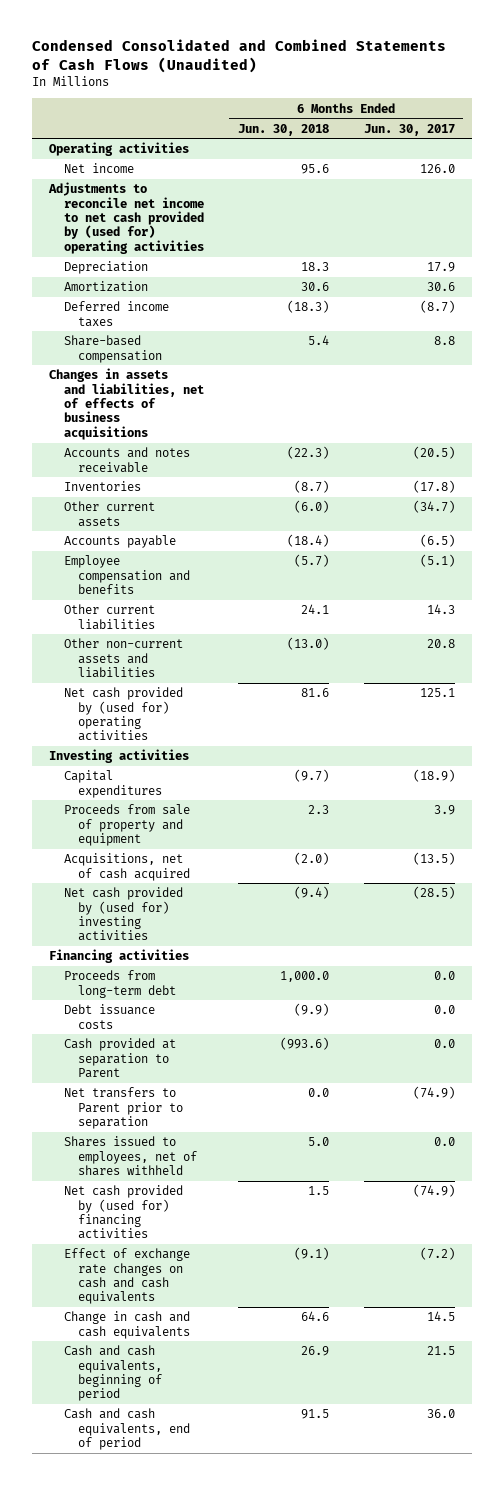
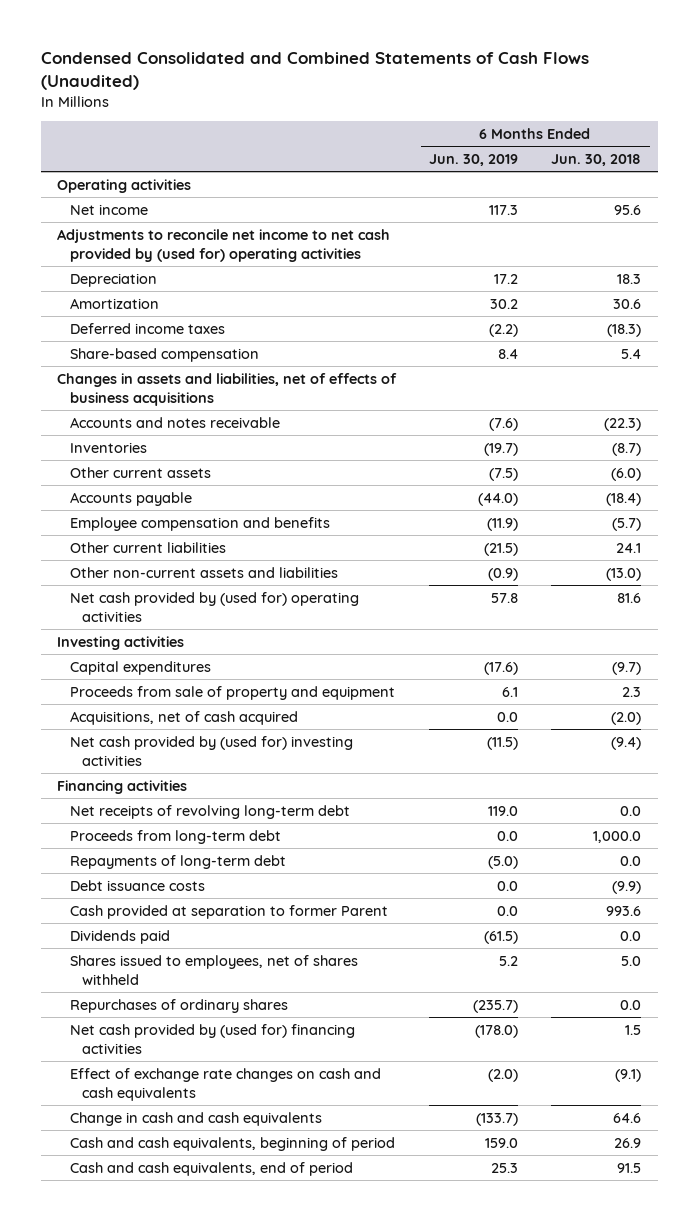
- | 6 Months Ended Jun. 30, 2018 | 6 Months Ended Jun. 30, 2017
+ | 6 Months Ended Jun. 30, 2019 | 6 Months Ended Jun. 30, 2018
+ Net receipts of revolving long-term debt | 119.0 | 0.0
+ Repayments of long-term debt | (5.0) | 0.0
- Cash provided at separation to Parent | (993.6) | 0.0
- Net transfers to Parent prior to separation | 0.0 | (74.9)
+ Cash provided at separation to former Parent | 0.0 | 993.6
+ Dividends paid | (61.5) | 0.0
+ Repurchases of ordinary shares | (235.7) | 0.0

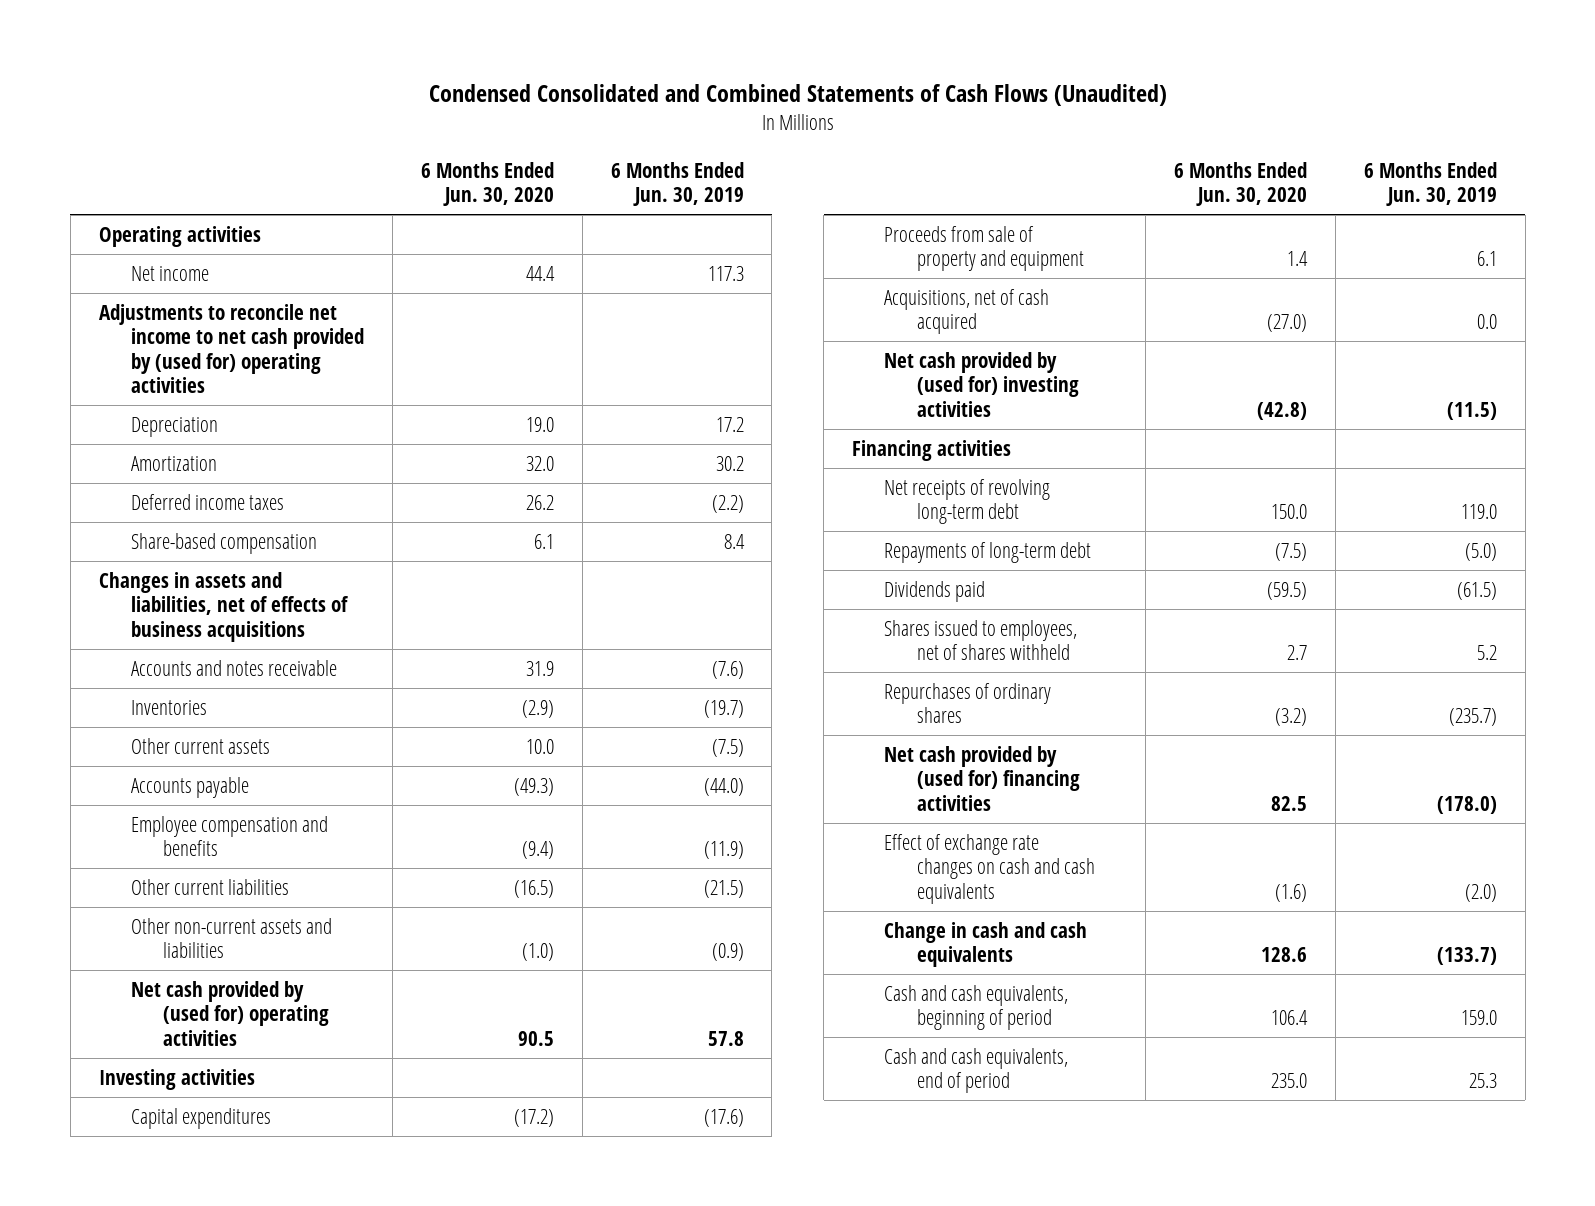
- | 6 Months Ended Jun. 30, 2019 | 6 Months Ended Jun. 30, 2018
+ | 6 Months Ended Jun. 30, 2020 | 6 Months Ended Jun. 30, 2019
- Proceeds from long-term debt | 0.0 | 1,000.0
- Debt issuance costs | 0.0 | (9.9)
- Cash provided at separation to former Parent | 0.0 | 993.6

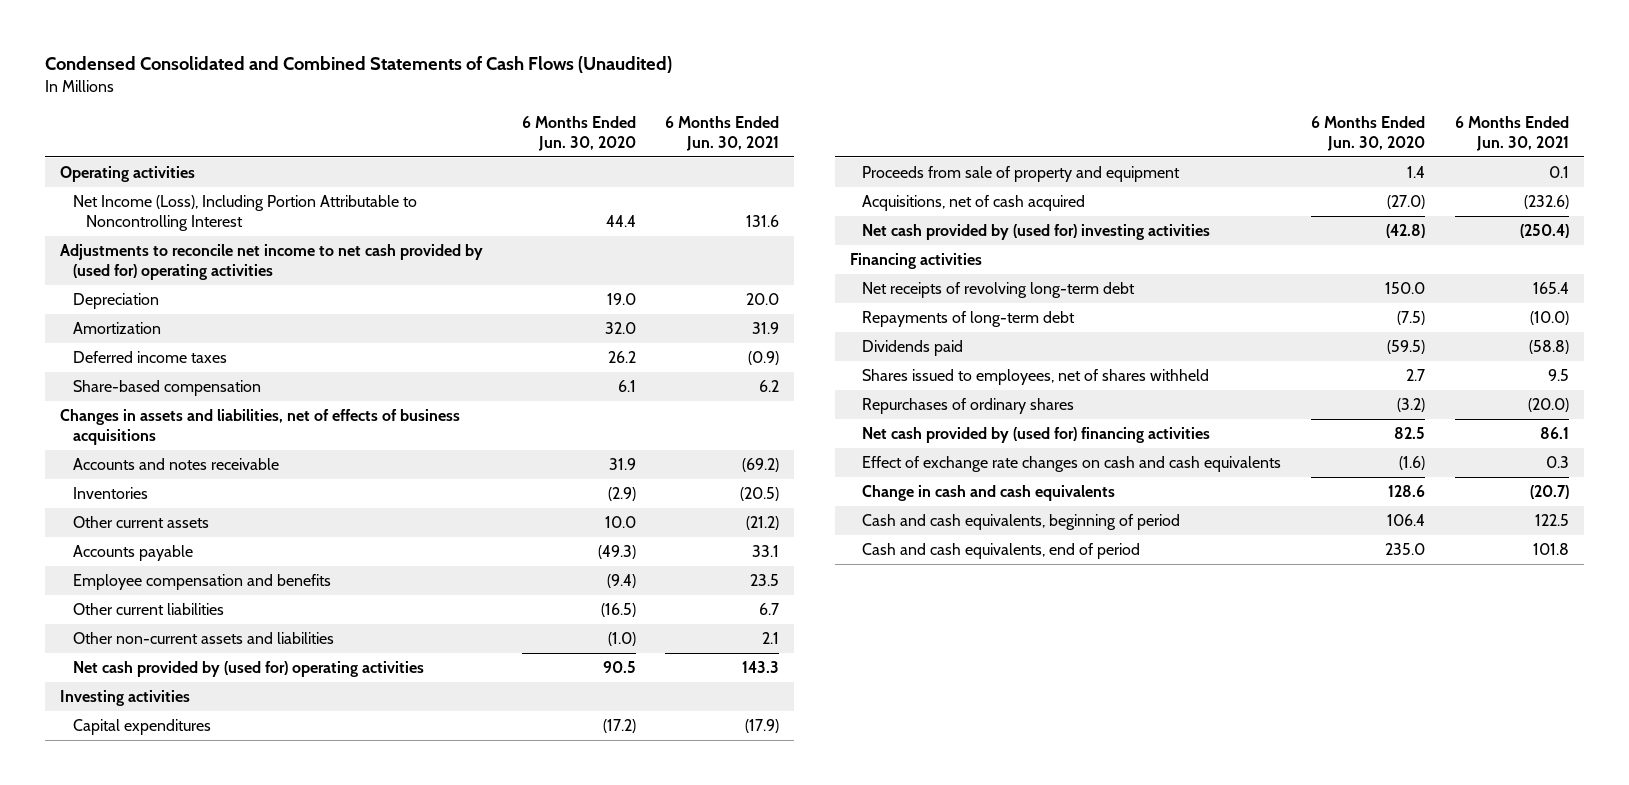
- | 6 Months Ended Jun. 30, 2020 | 6 Months Ended Jun. 30, 2019
+ | 6 Months Ended Jun. 30, 2020 | 6 Months Ended Jun. 30, 2021
- Net income | 44.4 | 117.3
+ Net Income (Loss), Including Portion Attributable to Noncontrolling Interest | 44.4 | 131.6

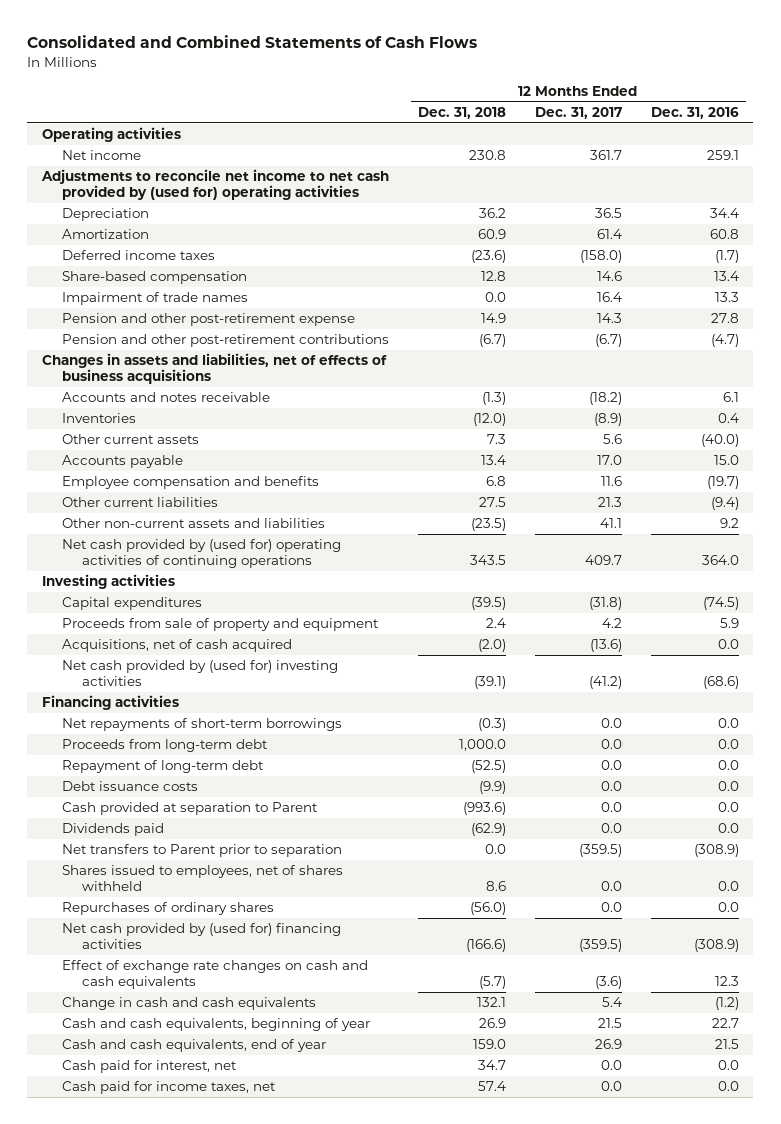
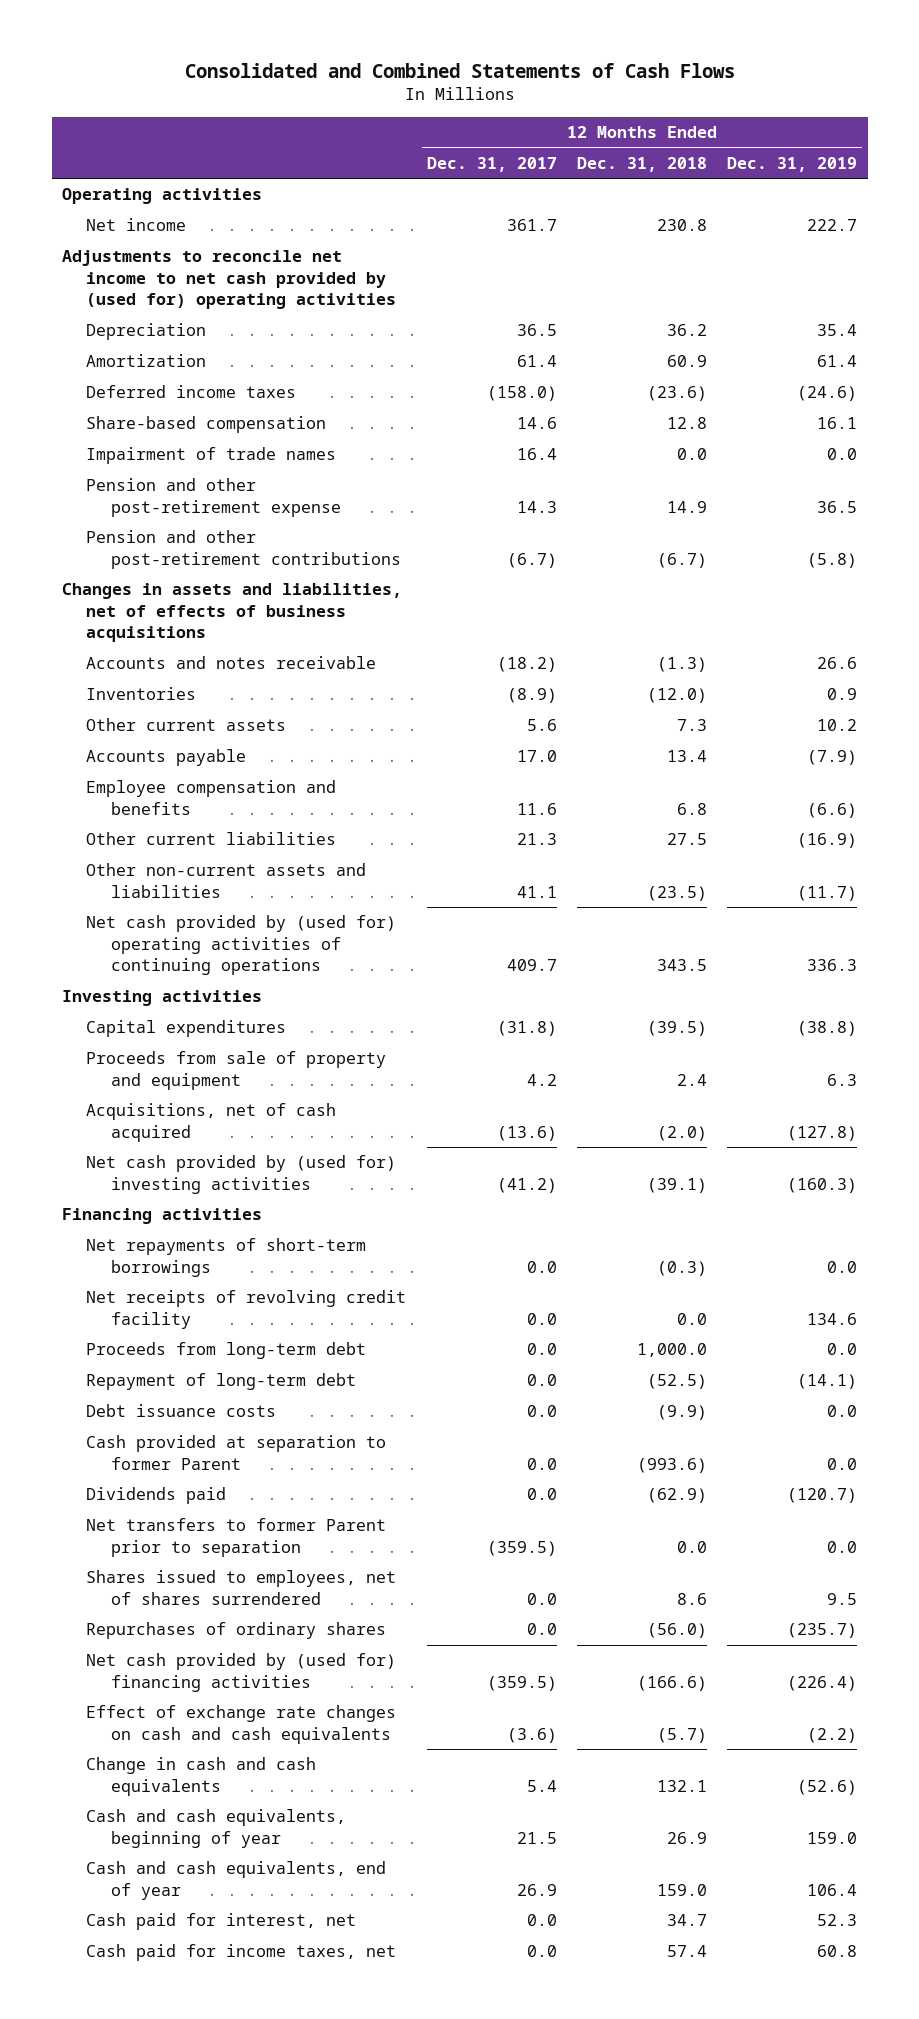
- | 12 Months Ended Dec. 31, 2018 | 12 Months Ended Dec. 31, 2017 | 12 Months Ended Dec. 31, 2016
+ | 12 Months Ended Dec. 31, 2017 | 12 Months Ended Dec. 31, 2018 | 12 Months Ended Dec. 31, 2019
+ Net receipts of revolving credit facility | 0.0 | 0.0 | 134.6
- Cash provided at separation to Parent | (993.6) | 0.0 | 0.0
+ Cash provided at separation to former Parent | 0.0 | (993.6) | 0.0
- Net transfers to Parent prior to separation | 0.0 | (359.5) | (308.9)
- Shares issued to employees, net of shares withheld | 8.6 | 0.0 | 0.0
+ Net transfers to former Parent prior to separation | (359.5) | 0.0 | 0.0
+ Shares issued to employees, net of shares surrendered | 0.0 | 8.6 | 9.5

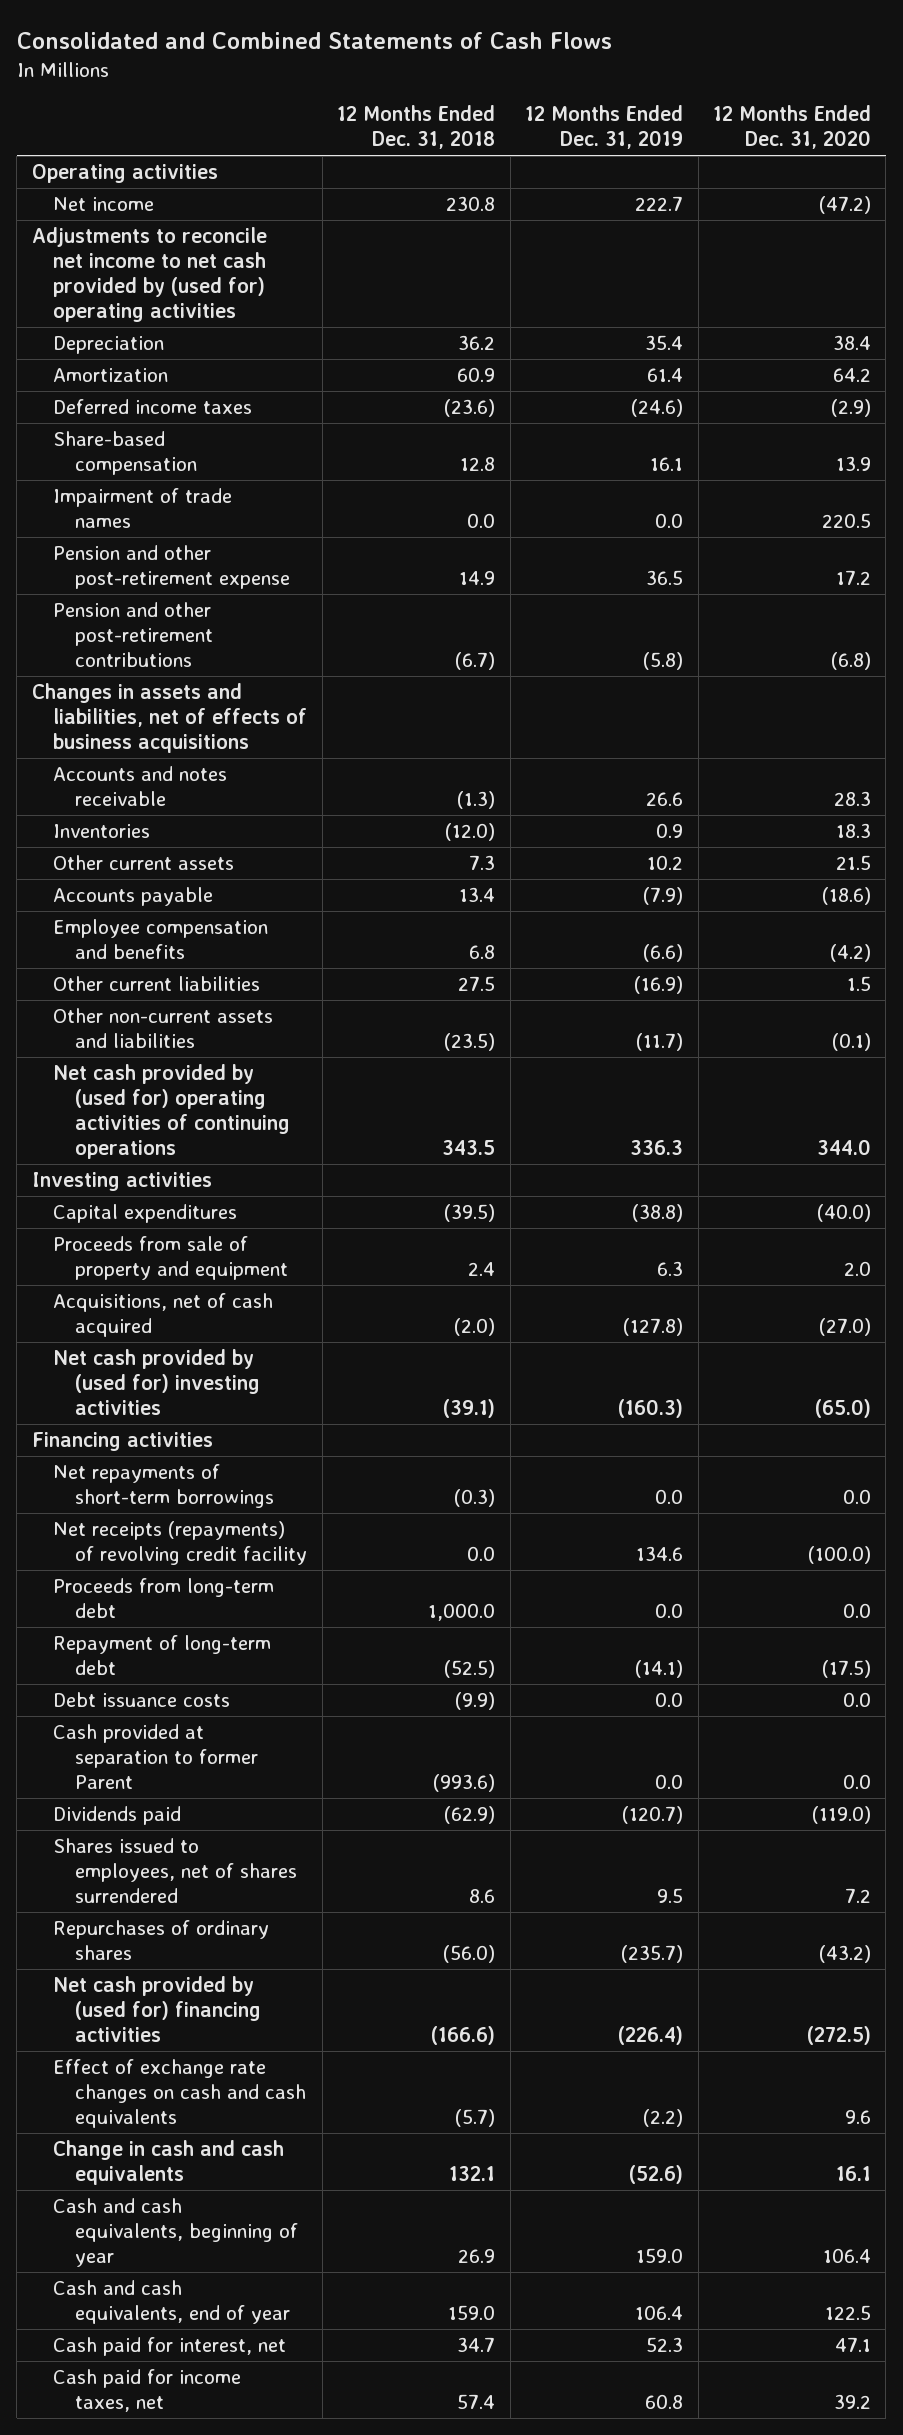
- | 12 Months Ended Dec. 31, 2017 | 12 Months Ended Dec. 31, 2018 | 12 Months Ended Dec. 31, 2019
+ | 12 Months Ended Dec. 31, 2018 | 12 Months Ended Dec. 31, 2019 | 12 Months Ended Dec. 31, 2020
- Net receipts of revolving credit facility | 0.0 | 0.0 | 134.6
+ Net receipts (repayments) of revolving credit facility | 0.0 | 134.6 | (100.0)
- Net transfers to former Parent prior to separation | (359.5) | 0.0 | 0.0

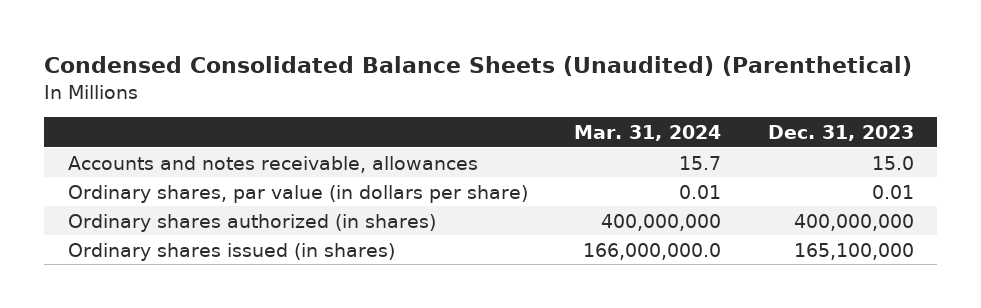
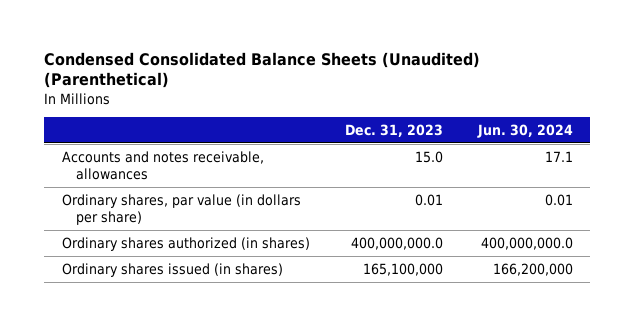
- | Mar. 31, 2024 | Dec. 31, 2023
+ | Dec. 31, 2023 | Jun. 30, 2024
- Ordinary shares authorized (in shares) | 400,000,000 | 400,000,000
+ Ordinary shares authorized (in shares) | 400,000,000.0 | 400,000,000.0

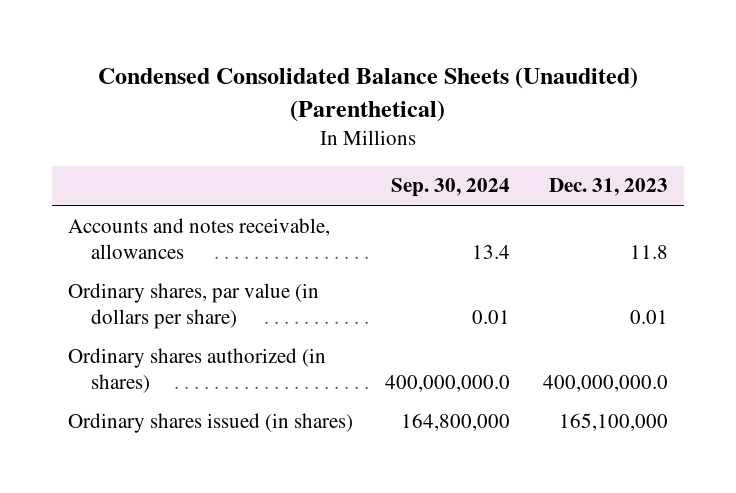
- | Dec. 31, 2023 | Jun. 30, 2024
+ | Sep. 30, 2024 | Dec. 31, 2023
- Accounts and notes receivable, allowances | 15.0 | 17.1
+ Accounts and notes receivable, allowances | 13.4 | 11.8

